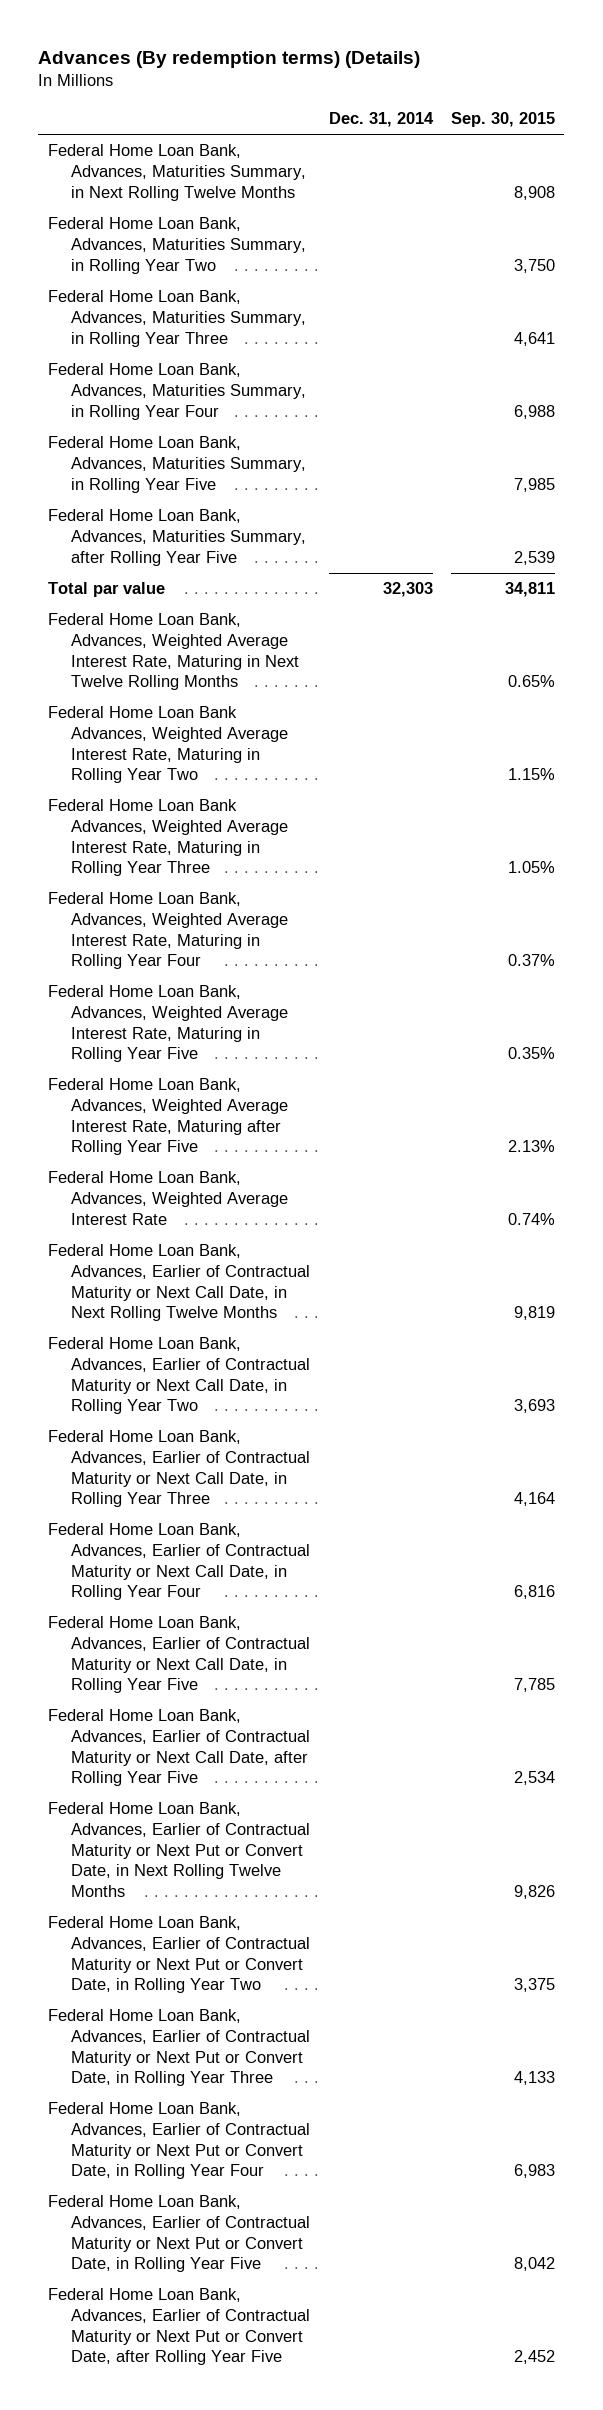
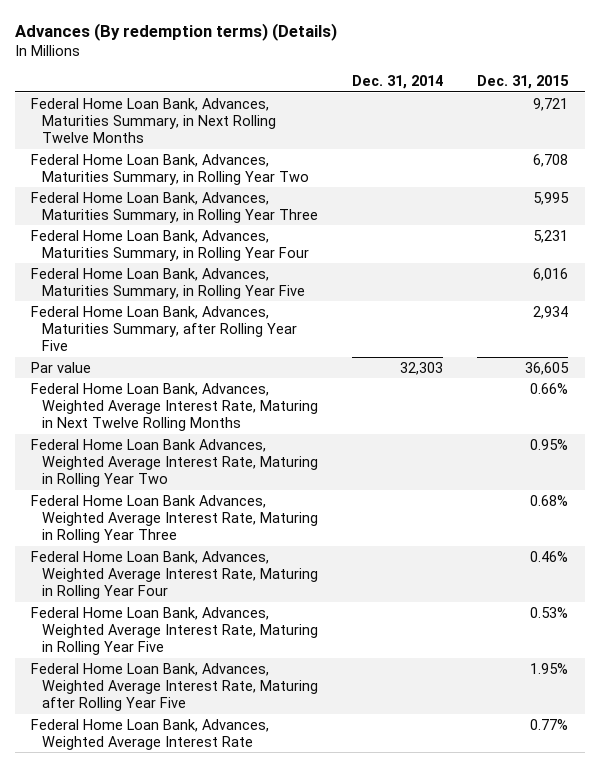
- | Dec. 31, 2014 | Sep. 30, 2015
+ | Dec. 31, 2014 | Dec. 31, 2015
- Total par value | 32,303 | 34,811
+ Par value | 32,303 | 36,605
- Federal Home Loan Bank, Advances, Earlier of Contractual Maturity or Next Call Date, in Next Rolling Twelve Months | | 9,819
- Federal Home Loan Bank, Advances, Earlier of Contractual Maturity or Next Call Date, in Rolling Year Two | | 3,693
- Federal Home Loan Bank, Advances, Earlier of Contractual Maturity or Next Call Date, in Rolling Year Three | | 4,164
- Federal Home Loan Bank, Advances, Earlier of Contractual Maturity or Next Call Date, in Rolling Year Four | | 6,816
- Federal Home Loan Bank, Advances, Earlier of Contractual Maturity or Next Call Date, in Rolling Year Five | | 7,785
- Federal Home Loan Bank, Advances, Earlier of Contractual Maturity or Next Call Date, after Rolling Year Five | | 2,534
- Federal Home Loan Bank, Advances, Earlier of Contractual Maturity or Next Put or Convert Date, in Next Rolling Twelve Months | | 9,826
- Federal Home Loan Bank, Advances, Earlier of Contractual Maturity or Next Put or Convert Date, in Rolling Year Two | | 3,375
- Federal Home Loan Bank, Advances, Earlier of Contractual Maturity or Next Put or Convert Date, in Rolling Year Three | | 4,133
- Federal Home Loan Bank, Advances, Earlier of Contractual Maturity or Next Put or Convert Date, in Rolling Year Four | | 6,983
- Federal Home Loan Bank, Advances, Earlier of Contractual Maturity or Next Put or Convert Date, in Rolling Year Five | | 8,042
- Federal Home Loan Bank, Advances, Earlier of Contractual Maturity or Next Put or Convert Date, after Rolling Year Five | | 2,452

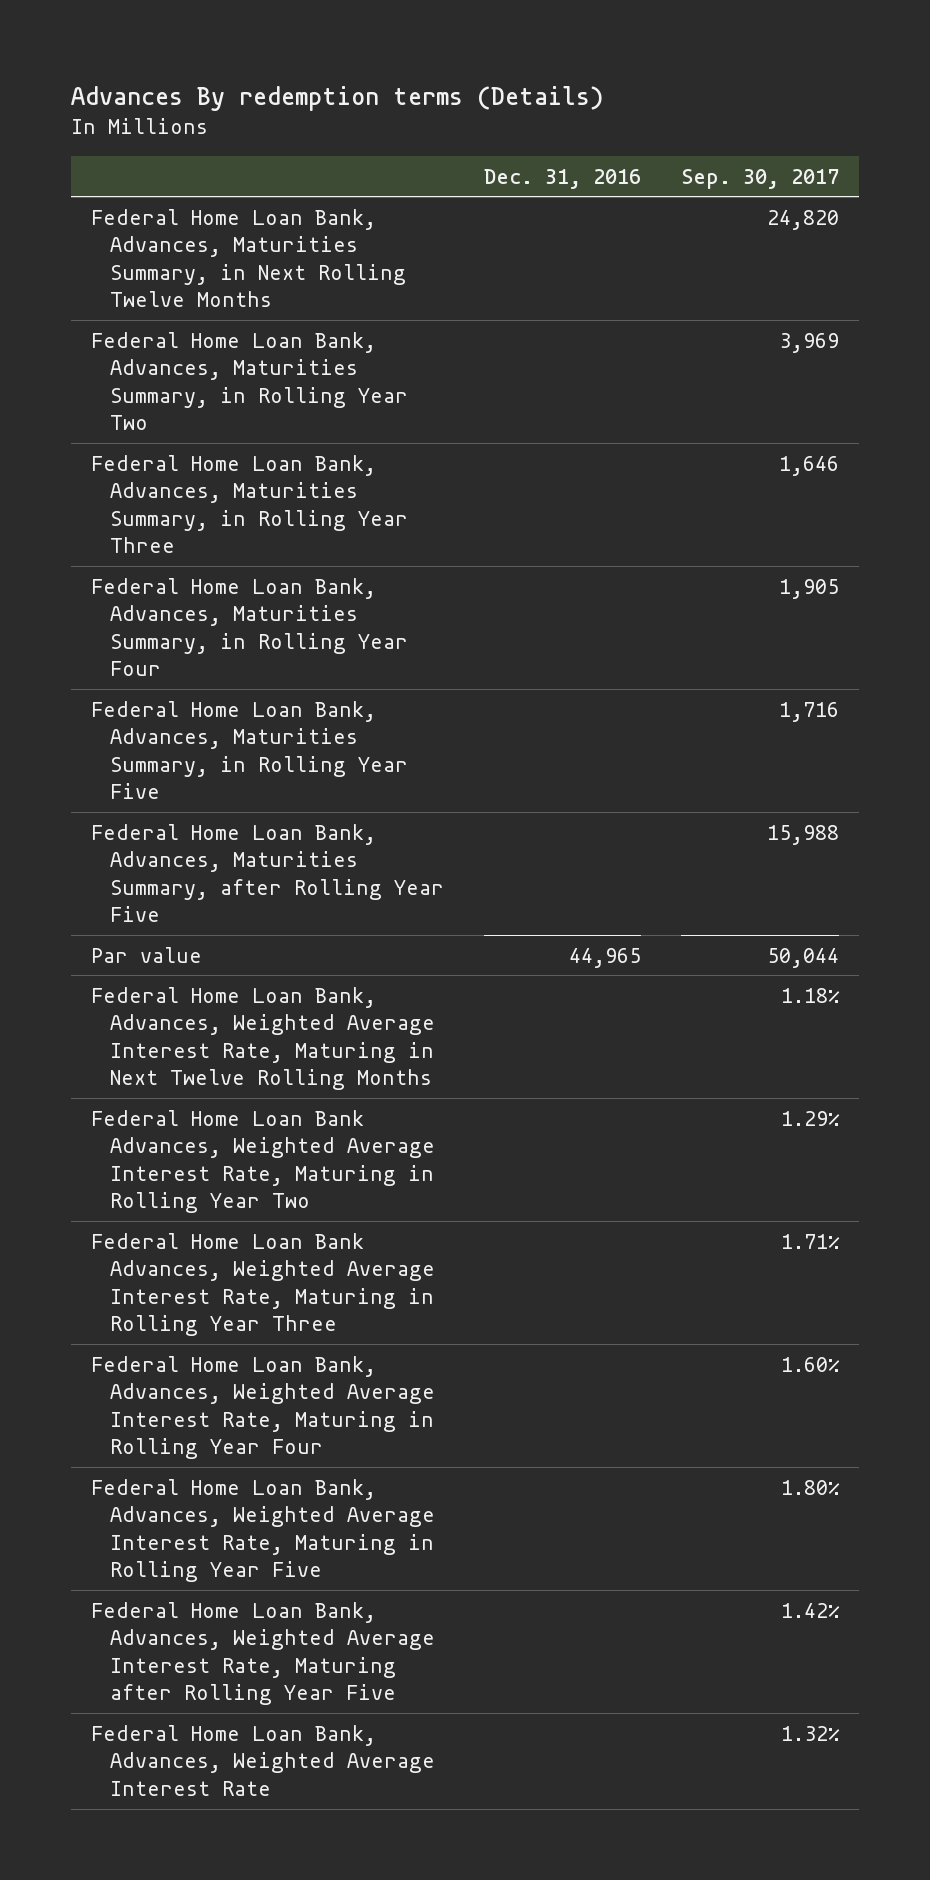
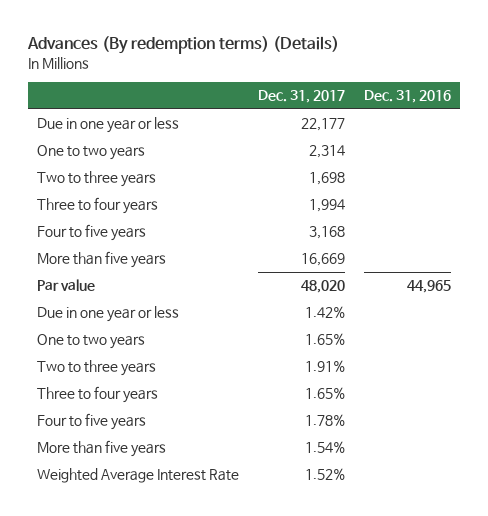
- Advances By redemption terms (Details)
+ Advances (By redemption terms) (Details)
- | Dec. 31, 2016 | Sep. 30, 2017
+ | Dec. 31, 2017 | Dec. 31, 2016
- Federal Home Loan Bank, Advances, Maturities Summary, in Next Rolling Twelve Months | | 24,820
- Federal Home Loan Bank, Advances, Maturities Summary, in Rolling Year Two | | 3,969
- Federal Home Loan Bank, Advances, Maturities Summary, in Rolling Year Three | | 1,646
- Federal Home Loan Bank, Advances, Maturities Summary, in Rolling Year Four | | 1,905
- Federal Home Loan Bank, Advances, Maturities Summary, in Rolling Year Five | | 1,716
- Federal Home Loan Bank, Advances, Maturities Summary, after Rolling Year Five | | 15,988
+ Due in one year or less | 22,177 |
+ One to two years | 2,314 |
+ Two to three years | 1,698 |
+ Three to four years | 1,994 |
+ Four to five years | 3,168 |
+ More than five years | 16,669 |
- Federal Home Loan Bank, Advances, Weighted Average Interest Rate, Maturing in Next Twelve Rolling Months | | 1.18%
- Federal Home Loan Bank Advances, Weighted Average Interest Rate, Maturing in Rolling Year Two | | 1.29%
- Federal Home Loan Bank Advances, Weighted Average Interest Rate, Maturing in Rolling Year Three | | 1.71%
- Federal Home Loan Bank, Advances, Weighted Average Interest Rate, Maturing in Rolling Year Four | | 1.60%
- Federal Home Loan Bank, Advances, Weighted Average Interest Rate, Maturing in Rolling Year Five | | 1.80%
- Federal Home Loan Bank, Advances, Weighted Average Interest Rate, Maturing after Rolling Year Five | | 1.42%
- Federal Home Loan Bank, Advances, Weighted Average Interest Rate | | 1.32%
+ Due in one year or less | 1.42% |
+ One to two years | 1.65% |
+ Two to three years | 1.91% |
+ Three to four years | 1.65% |
+ Four to five years | 1.78% |
+ More than five years | 1.54% |
+ Weighted Average Interest Rate | 1.52% |

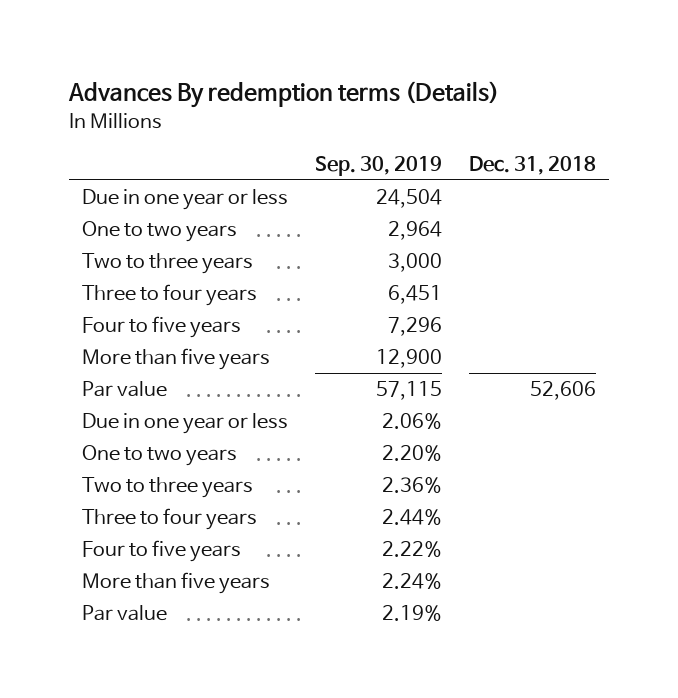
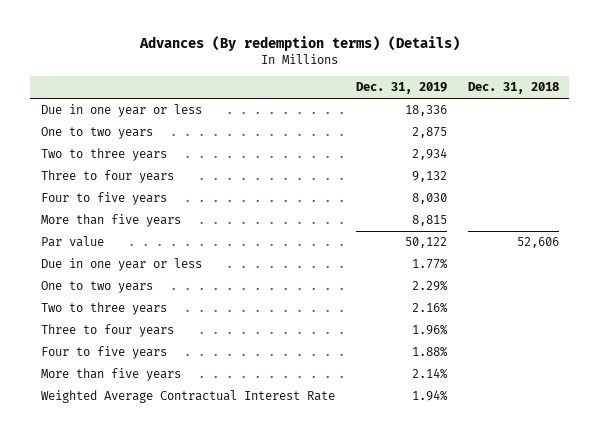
- Advances By redemption terms (Details)
+ Advances (By redemption terms) (Details)
- | Sep. 30, 2019 | Dec. 31, 2018
+ | Dec. 31, 2019 | Dec. 31, 2018
- Par value | 2.19% |
+ Weighted Average Contractual Interest Rate | 1.94% |

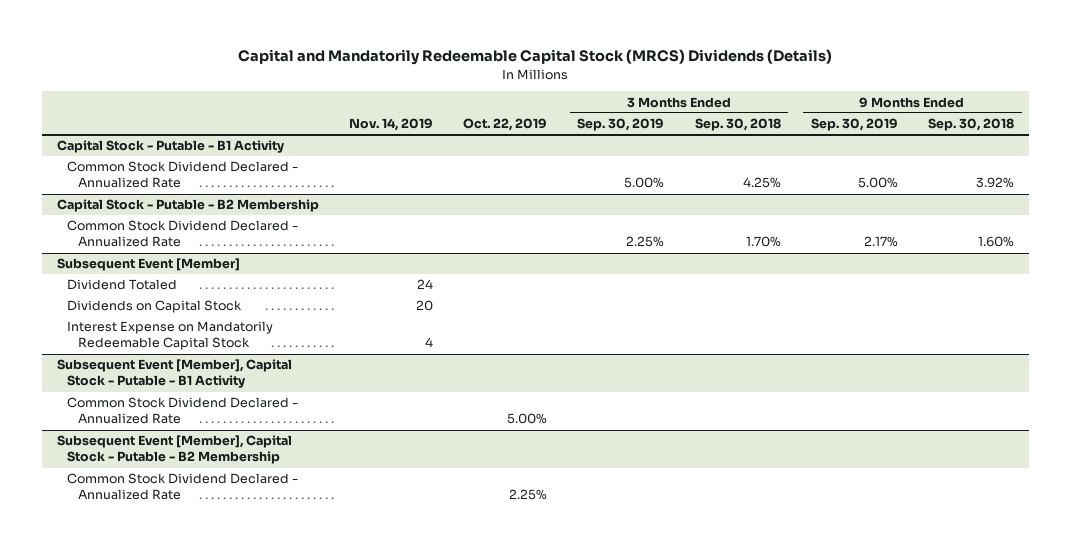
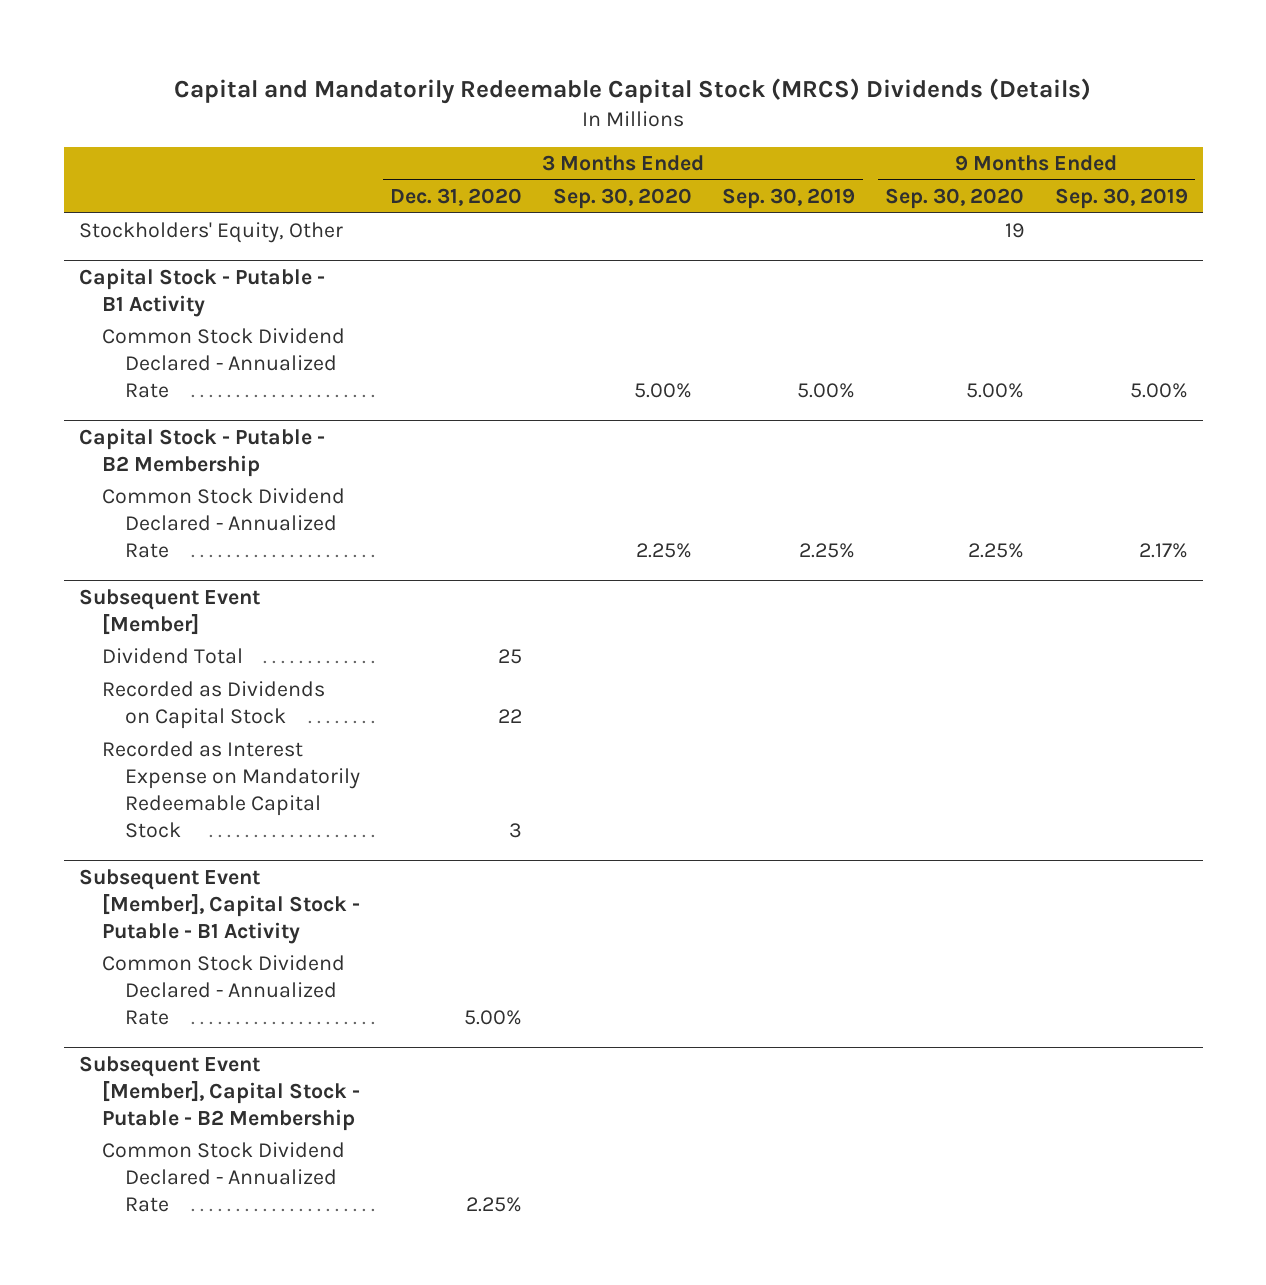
- | Nov. 14, 2019 | Oct. 22, 2019 | 3 Months Ended Sep. 30, 2019 | 3 Months Ended Sep. 30, 2018 | 9 Months Ended Sep. 30, 2019 | 9 Months Ended Sep. 30, 2018
+ | 3 Months Ended Dec. 31, 2020 | 3 Months Ended Sep. 30, 2020 | 3 Months Ended Sep. 30, 2019 | 9 Months Ended Sep. 30, 2020 | 9 Months Ended Sep. 30, 2019
+ Stockholders' Equity, Other | | | | 19 |
@ Subsequent Event [Member]
- Dividend Totaled | 24 | | | | |
- Dividends on Capital Stock | 20 | | | | |
- Interest Expense on Mandatorily Redeemable Capital Stock | 4 | | | | |
+ Dividend Total | 25 | | | |
+ Recorded as Dividends on Capital Stock | 22 | | | |
+ Recorded as Interest Expense on Mandatorily Redeemable Capital Stock | 3 | | | |

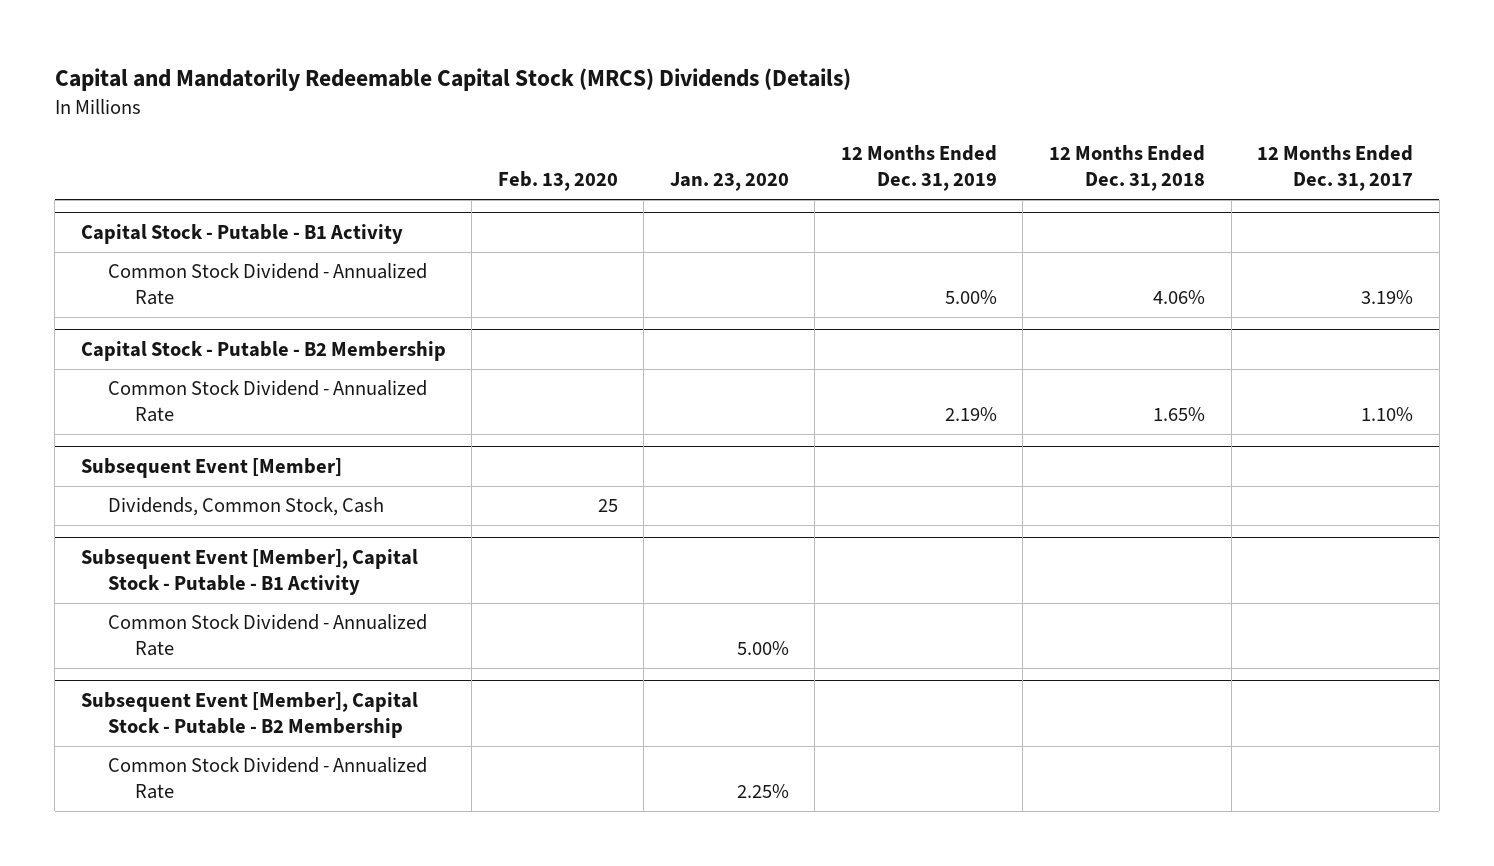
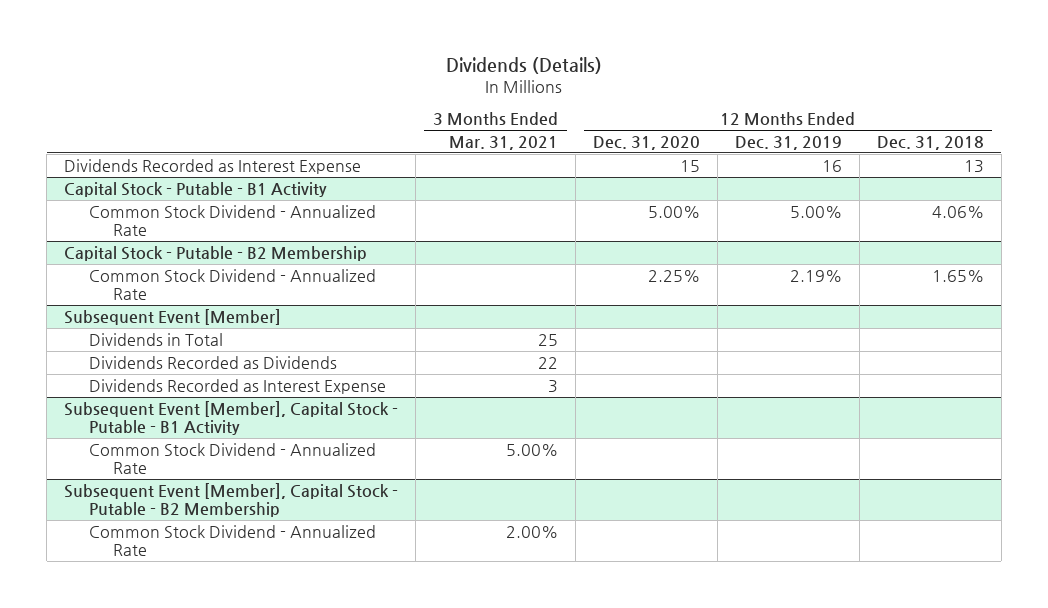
- Capital and Mandatorily Redeemable Capital Stock (MRCS) Dividends (Details)
+ Dividends (Details)
- | Feb. 13, 2020 | Jan. 23, 2020 | 12 Months Ended Dec. 31, 2019 | 12 Months Ended Dec. 31, 2018 | 12 Months Ended Dec. 31, 2017
+ | 3 Months Ended Mar. 31, 2021 | 12 Months Ended Dec. 31, 2020 | 12 Months Ended Dec. 31, 2019 | 12 Months Ended Dec. 31, 2018
+ Dividends Recorded as Interest Expense | | 15 | 16 | 13
@ Subsequent Event [Member]
- Dividends, Common Stock, Cash | 25 | | | |
+ Dividends in Total | 25 | | |
+ Dividends Recorded as Dividends | 22 | | |
+ Dividends Recorded as Interest Expense | 3 | | |

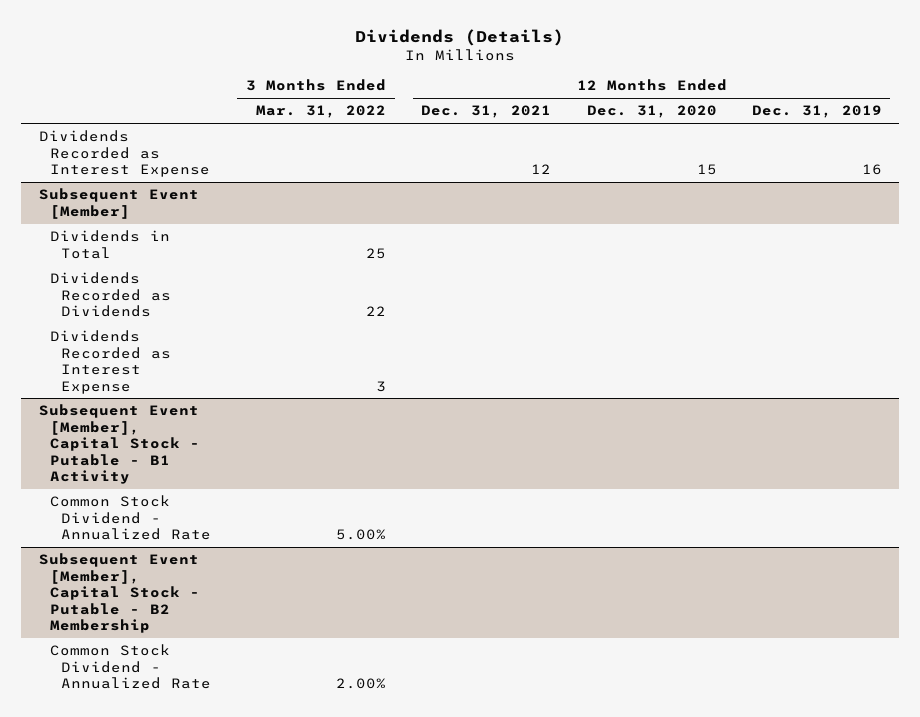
- | 3 Months Ended Mar. 31, 2021 | 12 Months Ended Dec. 31, 2020 | 12 Months Ended Dec. 31, 2019 | 12 Months Ended Dec. 31, 2018
+ | 3 Months Ended Mar. 31, 2022 | 12 Months Ended Dec. 31, 2021 | 12 Months Ended Dec. 31, 2020 | 12 Months Ended Dec. 31, 2019
- Capital Stock - Putable - B1 Activity
- Common Stock Dividend - Annualized Rate | | 5.00% | 5.00% | 4.06%
- Capital Stock - Putable - B2 Membership
- Common Stock Dividend - Annualized Rate | | 2.25% | 2.19% | 1.65%

